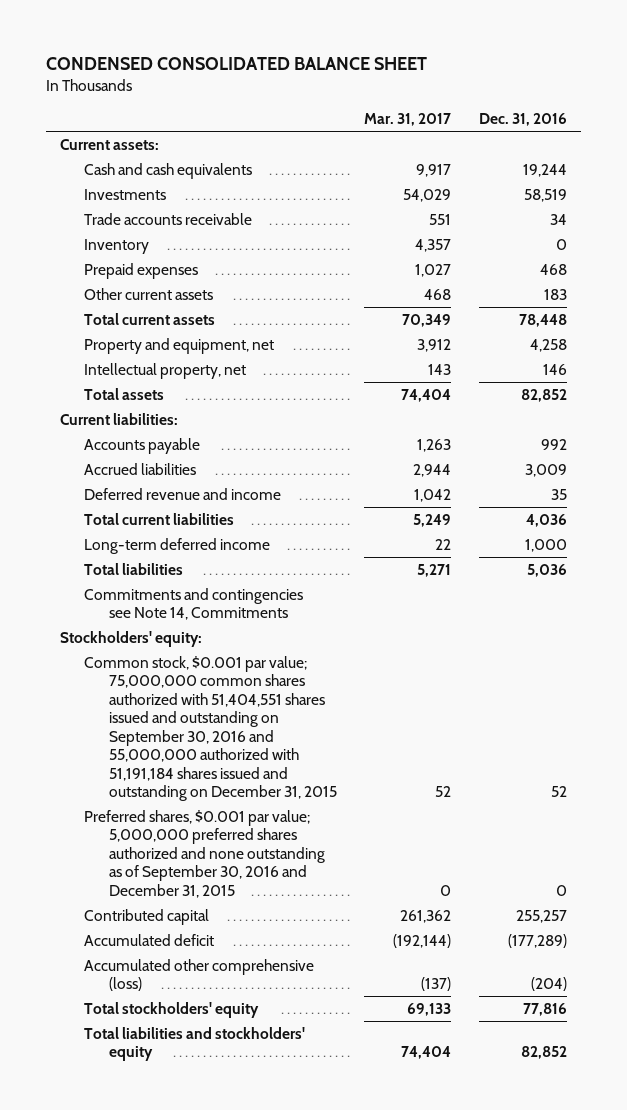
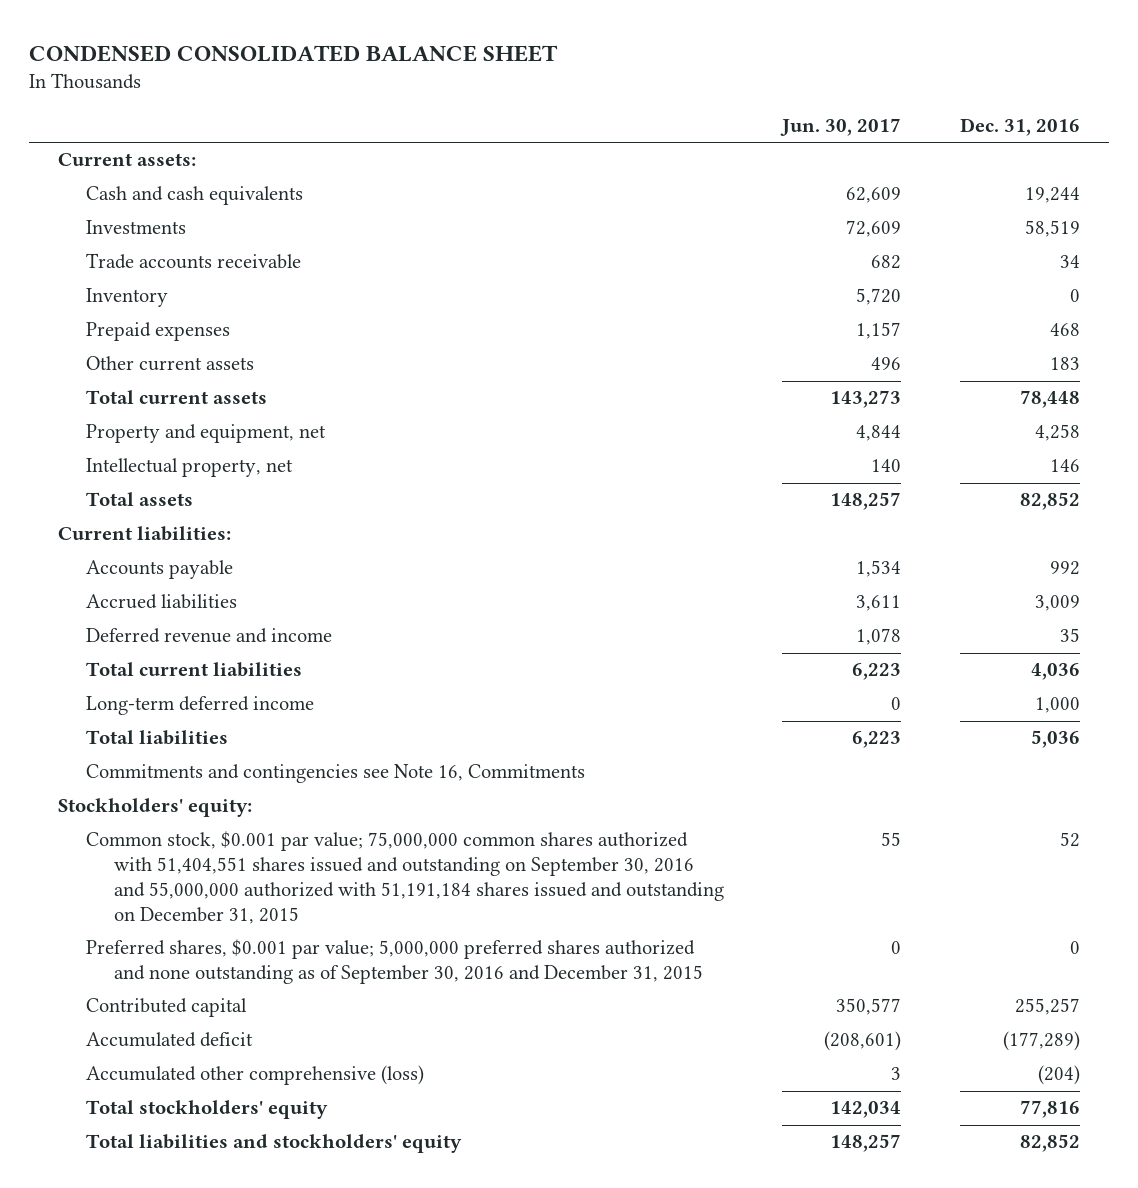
- | Mar. 31, 2017 | Dec. 31, 2016
+ | Jun. 30, 2017 | Dec. 31, 2016
- Commitments and contingencies see Note 14, Commitments
+ Commitments and contingencies see Note 16, Commitments

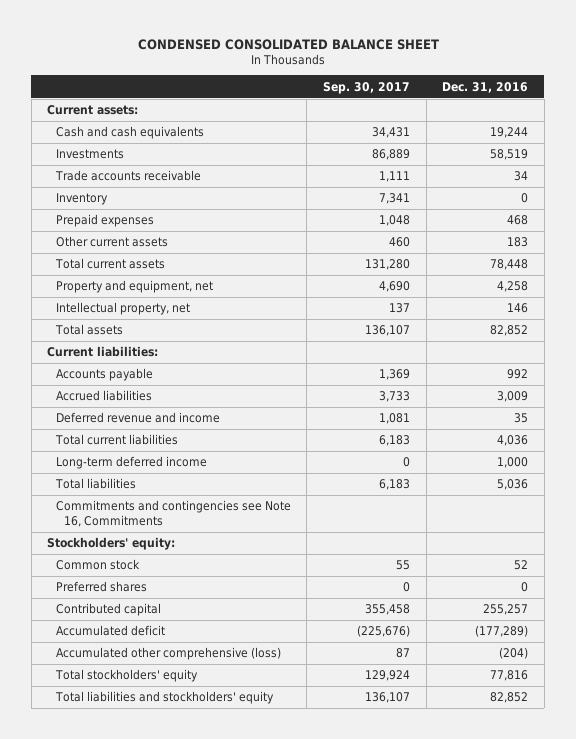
- | Jun. 30, 2017 | Dec. 31, 2016
+ | Sep. 30, 2017 | Dec. 31, 2016
- Common stock, $0.001 par value; 75,000,000 common shares authorized with 51,404,551 shares issued and outstanding on September 30, 2016 and 55,000,000 authorized with 51,191,184 shares issued and outstanding on December 31, 2015 | 55 | 52
- Preferred shares, $0.001 par value; 5,000,000 preferred shares authorized and none outstanding as of September 30, 2016 and December 31, 2015 | 0 | 0
+ Common stock | 55 | 52
+ Preferred shares | 0 | 0

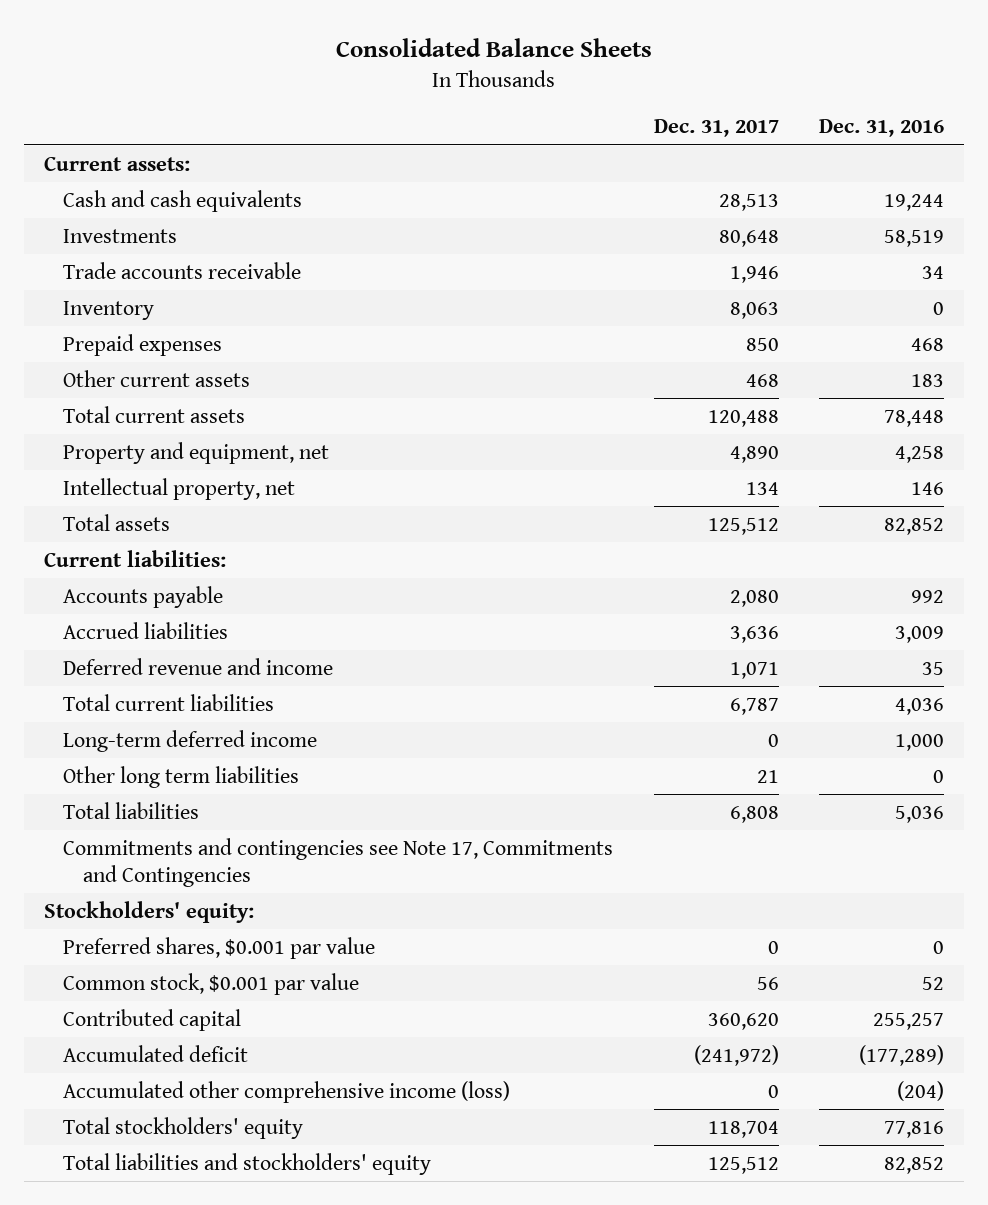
- CONDENSED CONSOLIDATED BALANCE SHEET
+ Consolidated Balance Sheets
- | Sep. 30, 2017 | Dec. 31, 2016
+ | Dec. 31, 2017 | Dec. 31, 2016
+ Other long term liabilities | 21 | 0
- Commitments and contingencies see Note 16, Commitments
+ Commitments and contingencies see Note 17, Commitments and Contingencies
- Common stock | 55 | 52
- Preferred shares | 0 | 0
+ Preferred shares, $0.001 par value | 0 | 0
+ Common stock, $0.001 par value | 56 | 52
- Accumulated other comprehensive (loss) | 87 | (204)
+ Accumulated other comprehensive income (loss) | 0 | (204)

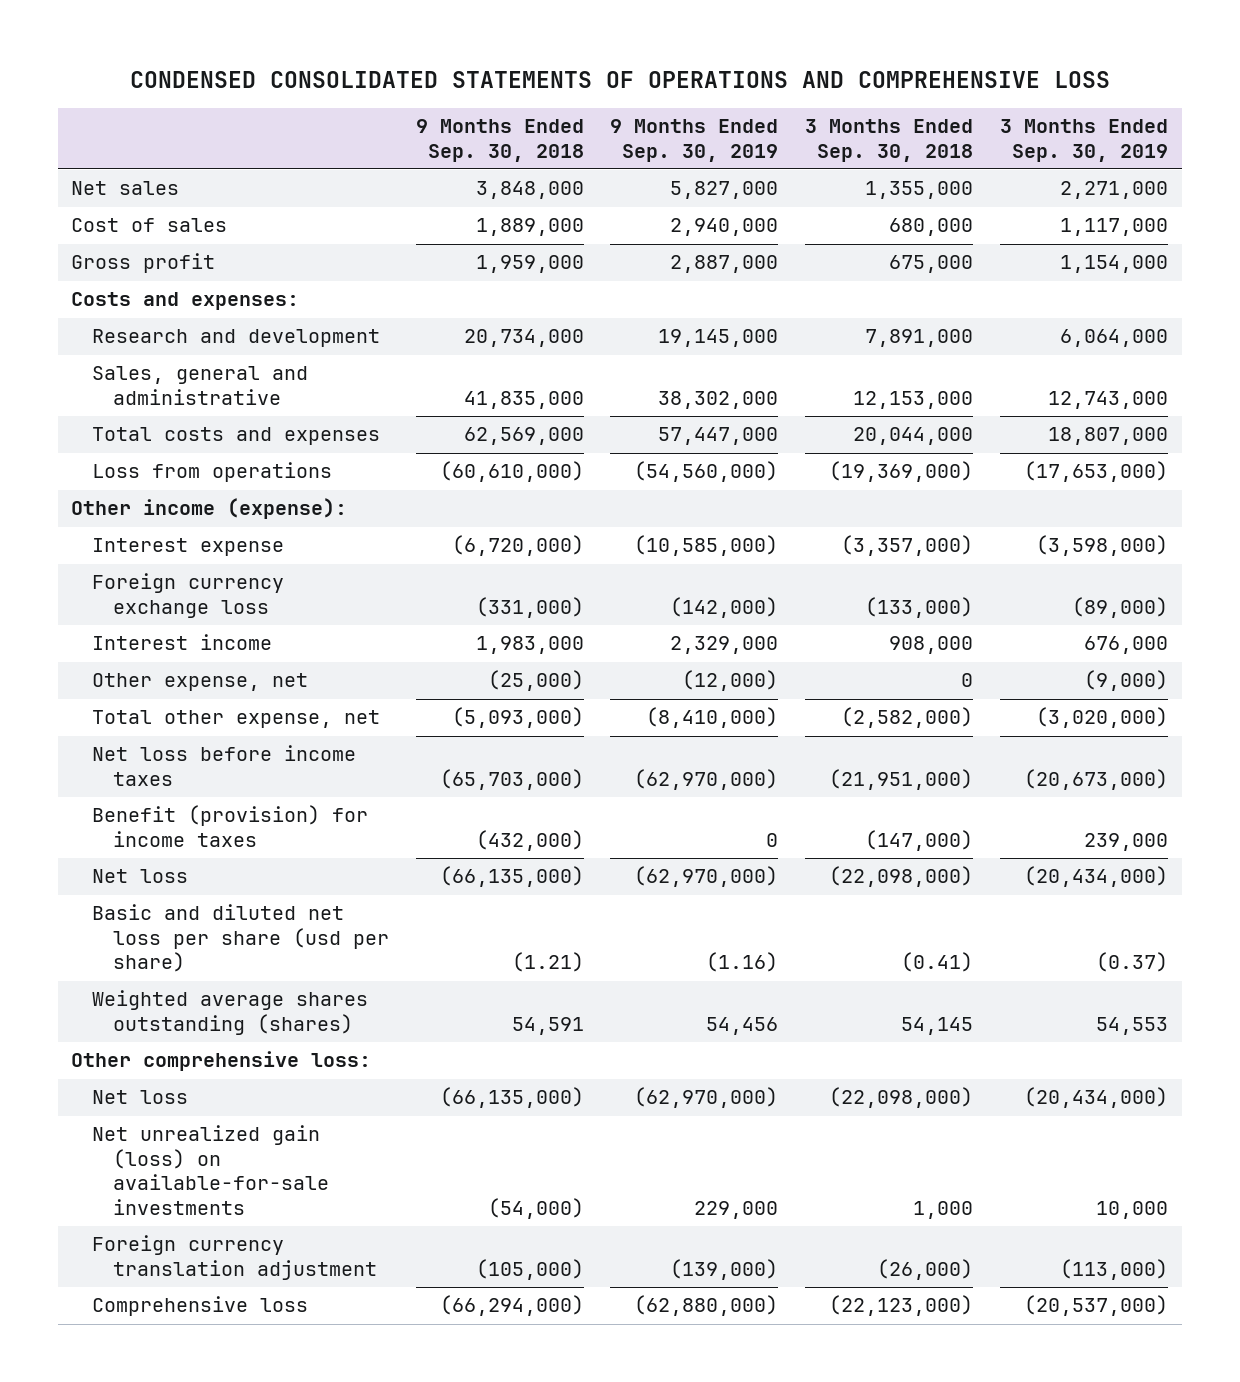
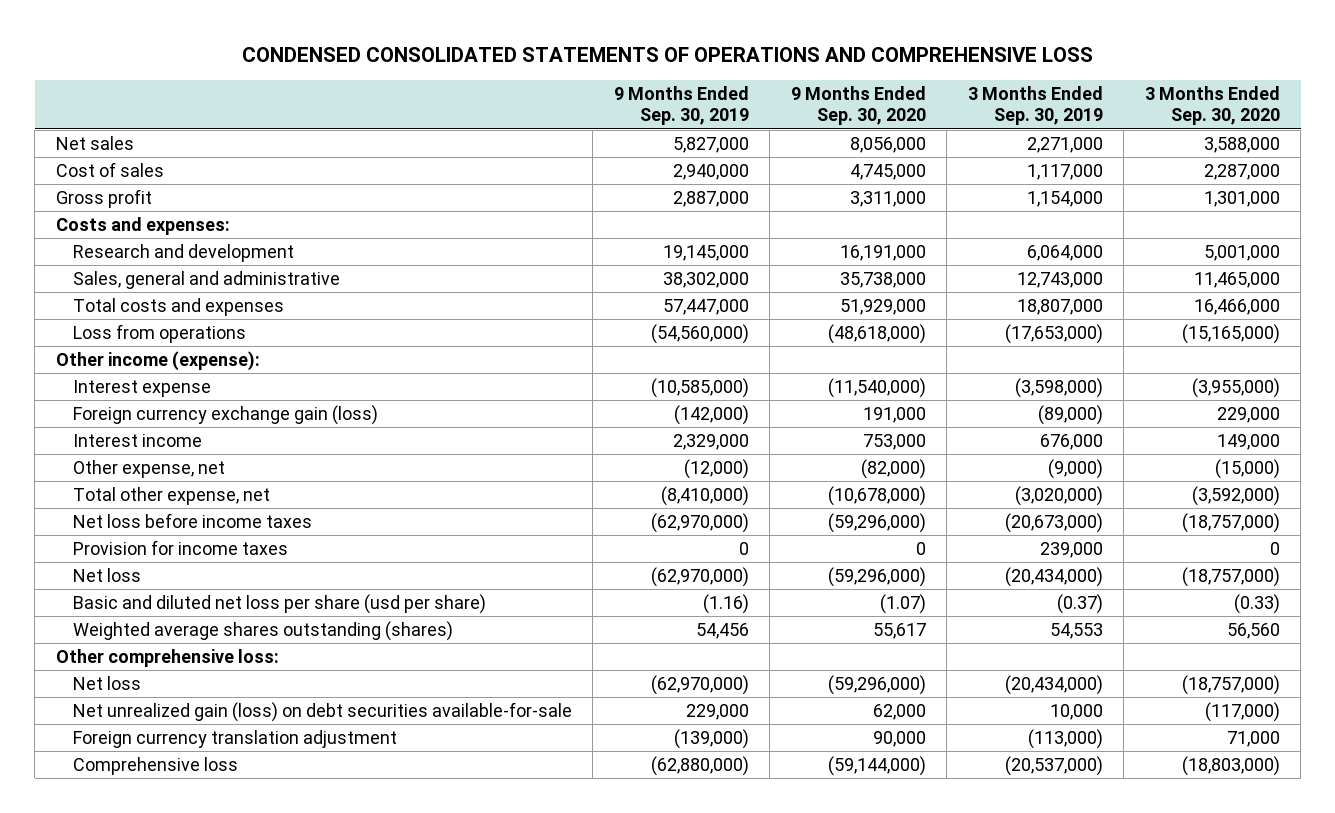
- | 9 Months Ended Sep. 30, 2018 | 9 Months Ended Sep. 30, 2019 | 3 Months Ended Sep. 30, 2018 | 3 Months Ended Sep. 30, 2019
+ | 9 Months Ended Sep. 30, 2019 | 9 Months Ended Sep. 30, 2020 | 3 Months Ended Sep. 30, 2019 | 3 Months Ended Sep. 30, 2020
- Foreign currency exchange loss | (331,000) | (142,000) | (133,000) | (89,000)
+ Foreign currency exchange gain (loss) | (142,000) | 191,000 | (89,000) | 229,000
- Benefit (provision) for income taxes | (432,000) | 0 | (147,000) | 239,000
+ Provision for income taxes | 0 | 0 | 239,000 | 0
- Net unrealized gain (loss) on available-for-sale investments | (54,000) | 229,000 | 1,000 | 10,000
+ Net unrealized gain (loss) on debt securities available-for-sale | 229,000 | 62,000 | 10,000 | (117,000)

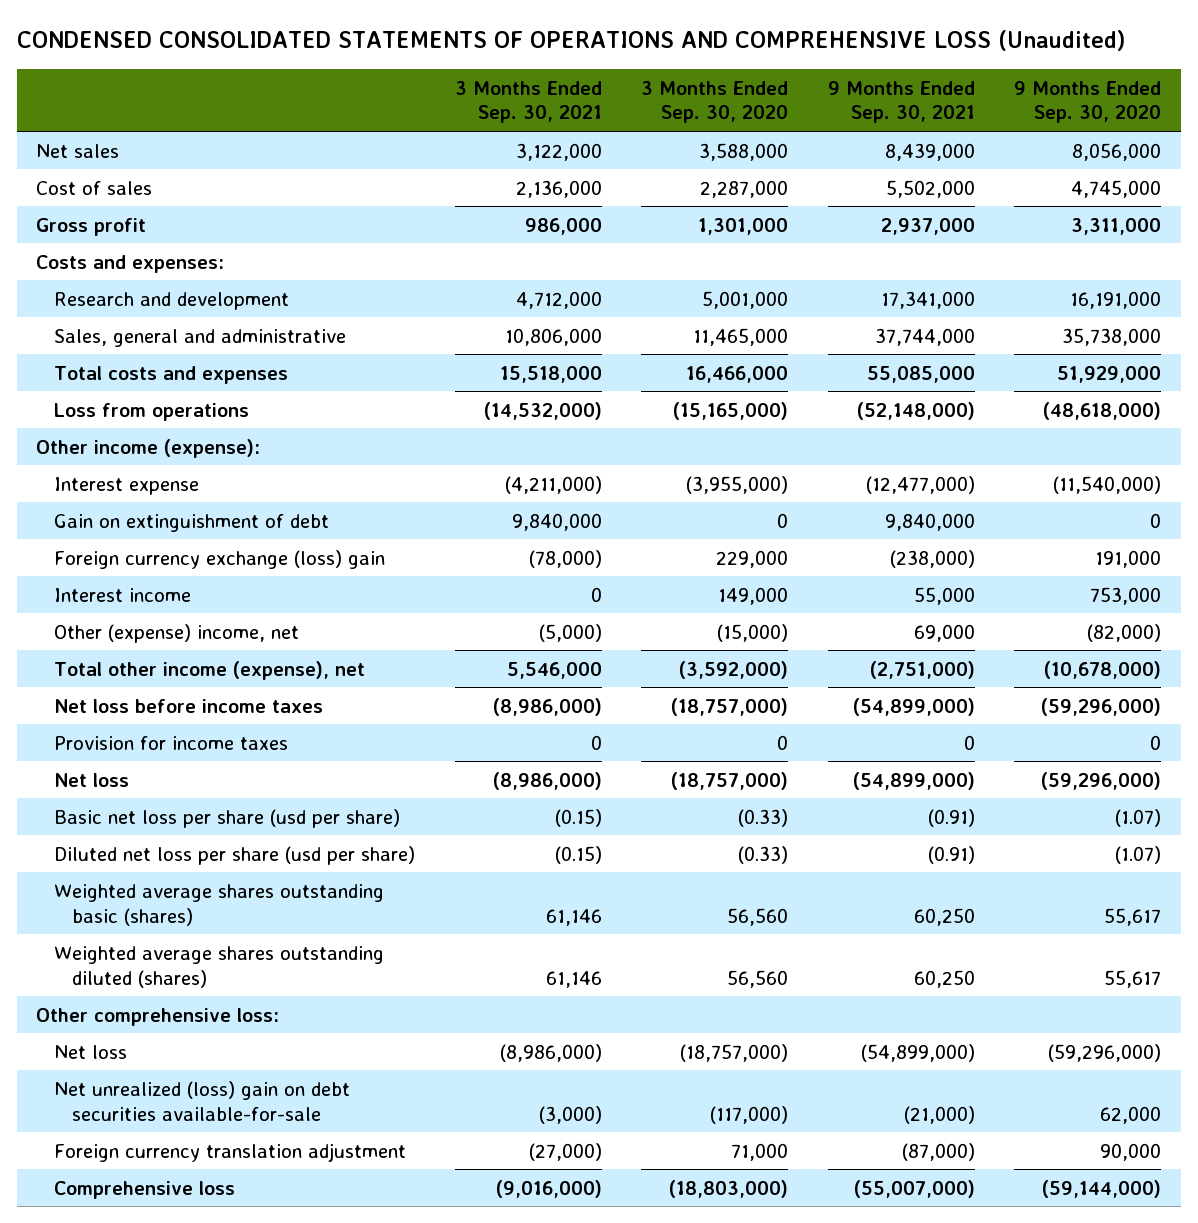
- CONDENSED CONSOLIDATED STATEMENTS OF OPERATIONS AND COMPREHENSIVE LOSS
+ CONDENSED CONSOLIDATED STATEMENTS OF OPERATIONS AND COMPREHENSIVE LOSS (Unaudited)
- | 9 Months Ended Sep. 30, 2019 | 9 Months Ended Sep. 30, 2020 | 3 Months Ended Sep. 30, 2019 | 3 Months Ended Sep. 30, 2020
+ | 3 Months Ended Sep. 30, 2021 | 3 Months Ended Sep. 30, 2020 | 9 Months Ended Sep. 30, 2021 | 9 Months Ended Sep. 30, 2020
- Foreign currency exchange gain (loss) | (142,000) | 191,000 | (89,000) | 229,000
+ Gain on extinguishment of debt | 9,840,000 | 0 | 9,840,000 | 0
+ Foreign currency exchange (loss) gain | (78,000) | 229,000 | (238,000) | 191,000
- Other expense, net | (12,000) | (82,000) | (9,000) | (15,000)
- Total other expense, net | (8,410,000) | (10,678,000) | (3,020,000) | (3,592,000)
+ Other (expense) income, net | (5,000) | (15,000) | 69,000 | (82,000)
+ Total other income (expense), net | 5,546,000 | (3,592,000) | (2,751,000) | (10,678,000)
- Basic and diluted net loss per share (usd per share) | (1.16) | (1.07) | (0.37) | (0.33)
- Weighted average shares outstanding (shares) | 54,456 | 55,617 | 54,553 | 56,560
+ Basic net loss per share (usd per share) | (0.15) | (0.33) | (0.91) | (1.07)
+ Diluted net loss per share (usd per share) | (0.15) | (0.33) | (0.91) | (1.07)
+ Weighted average shares outstanding basic (shares) | 61,146 | 56,560 | 60,250 | 55,617
+ Weighted average shares outstanding diluted (shares) | 61,146 | 56,560 | 60,250 | 55,617
- Net unrealized gain (loss) on debt securities available-for-sale | 229,000 | 62,000 | 10,000 | (117,000)
+ Net unrealized (loss) gain on debt securities available-for-sale | (3,000) | (117,000) | (21,000) | 62,000

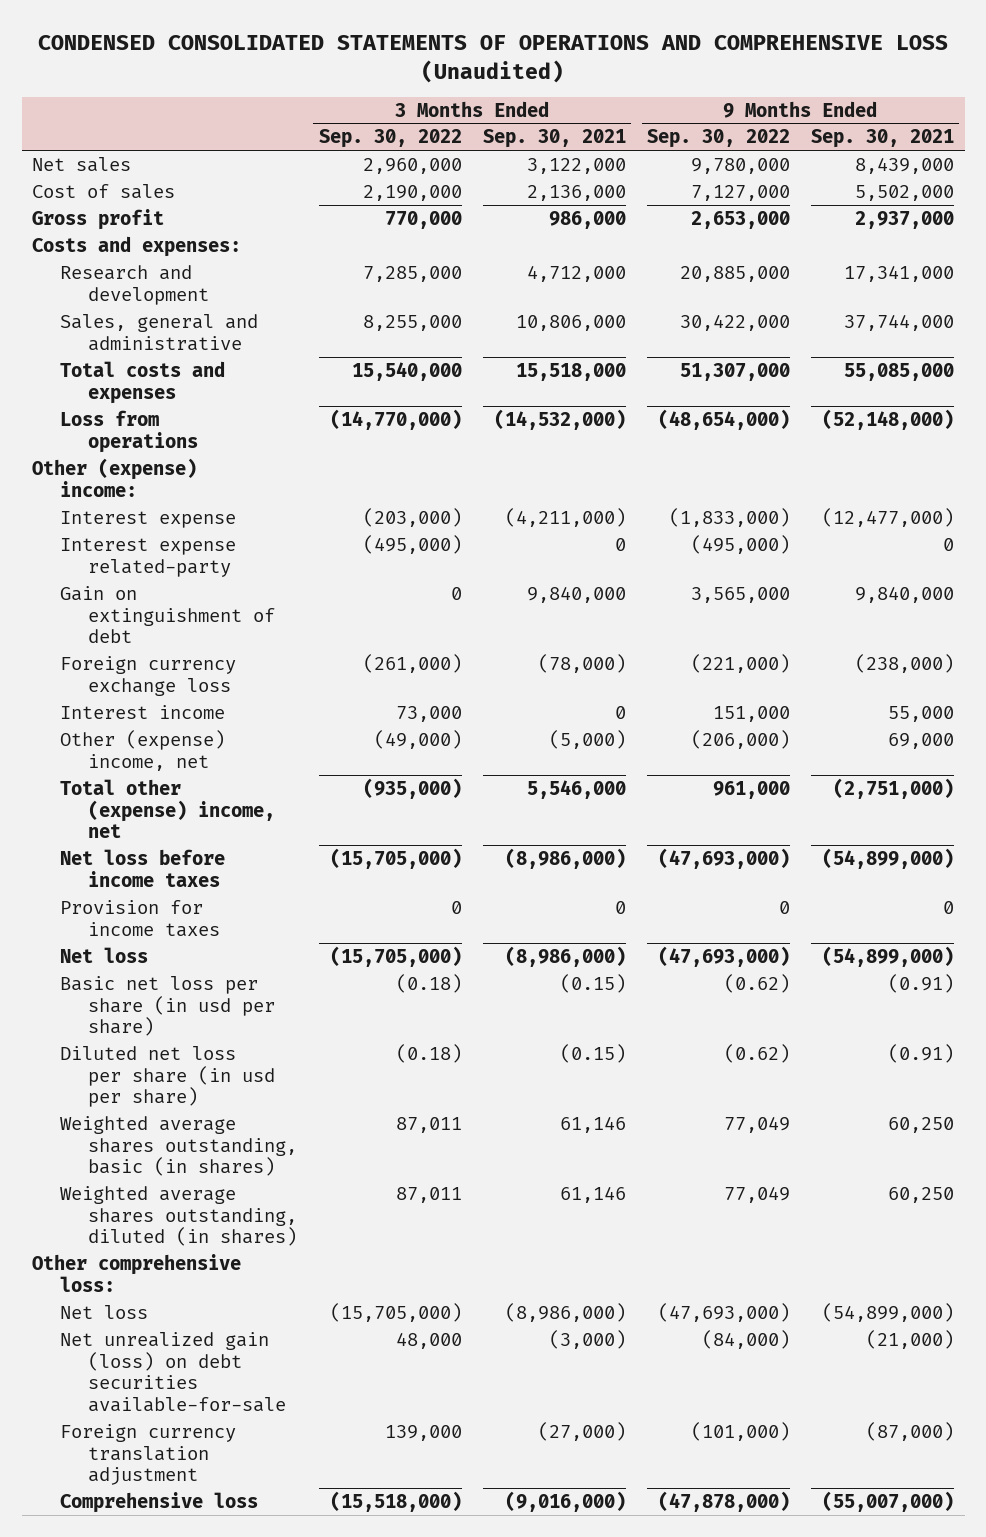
- | 3 Months Ended Sep. 30, 2021 | 3 Months Ended Sep. 30, 2020 | 9 Months Ended Sep. 30, 2021 | 9 Months Ended Sep. 30, 2020
+ | 3 Months Ended Sep. 30, 2022 | 3 Months Ended Sep. 30, 2021 | 9 Months Ended Sep. 30, 2022 | 9 Months Ended Sep. 30, 2021
- Other income (expense):
+ Other (expense) income:
+ Interest expense related-party | (495,000) | 0 | (495,000) | 0
- Foreign currency exchange (loss) gain | (78,000) | 229,000 | (238,000) | 191,000
+ Foreign currency exchange loss | (261,000) | (78,000) | (221,000) | (238,000)
- Total other income (expense), net | 5,546,000 | (3,592,000) | (2,751,000) | (10,678,000)
+ Total other (expense) income, net | (935,000) | 5,546,000 | 961,000 | (2,751,000)
- Basic net loss per share (usd per share) | (0.15) | (0.33) | (0.91) | (1.07)
- Diluted net loss per share (usd per share) | (0.15) | (0.33) | (0.91) | (1.07)
- Weighted average shares outstanding basic (shares) | 61,146 | 56,560 | 60,250 | 55,617
- Weighted average shares outstanding diluted (shares) | 61,146 | 56,560 | 60,250 | 55,617
+ Basic net loss per share (in usd per share) | (0.18) | (0.15) | (0.62) | (0.91)
+ Diluted net loss per share (in usd per share) | (0.18) | (0.15) | (0.62) | (0.91)
+ Weighted average shares outstanding, basic (in shares) | 87,011 | 61,146 | 77,049 | 60,250
+ Weighted average shares outstanding, diluted (in shares) | 87,011 | 61,146 | 77,049 | 60,250
- Net unrealized (loss) gain on debt securities available-for-sale | (3,000) | (117,000) | (21,000) | 62,000
+ Net unrealized gain (loss) on debt securities available-for-sale | 48,000 | (3,000) | (84,000) | (21,000)

